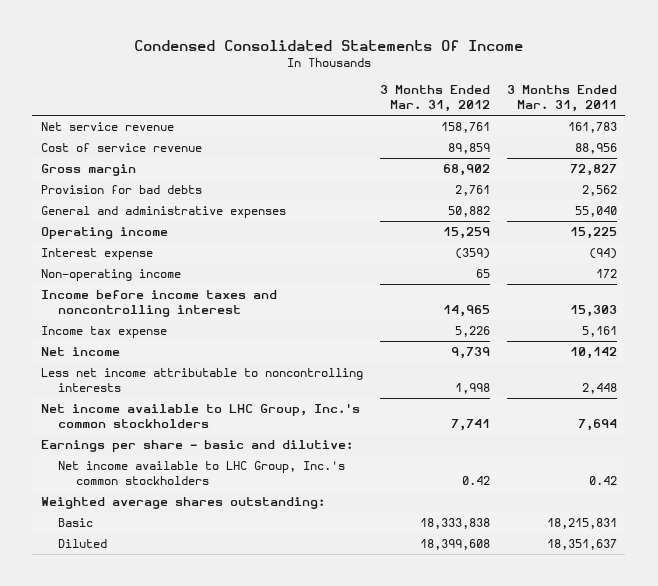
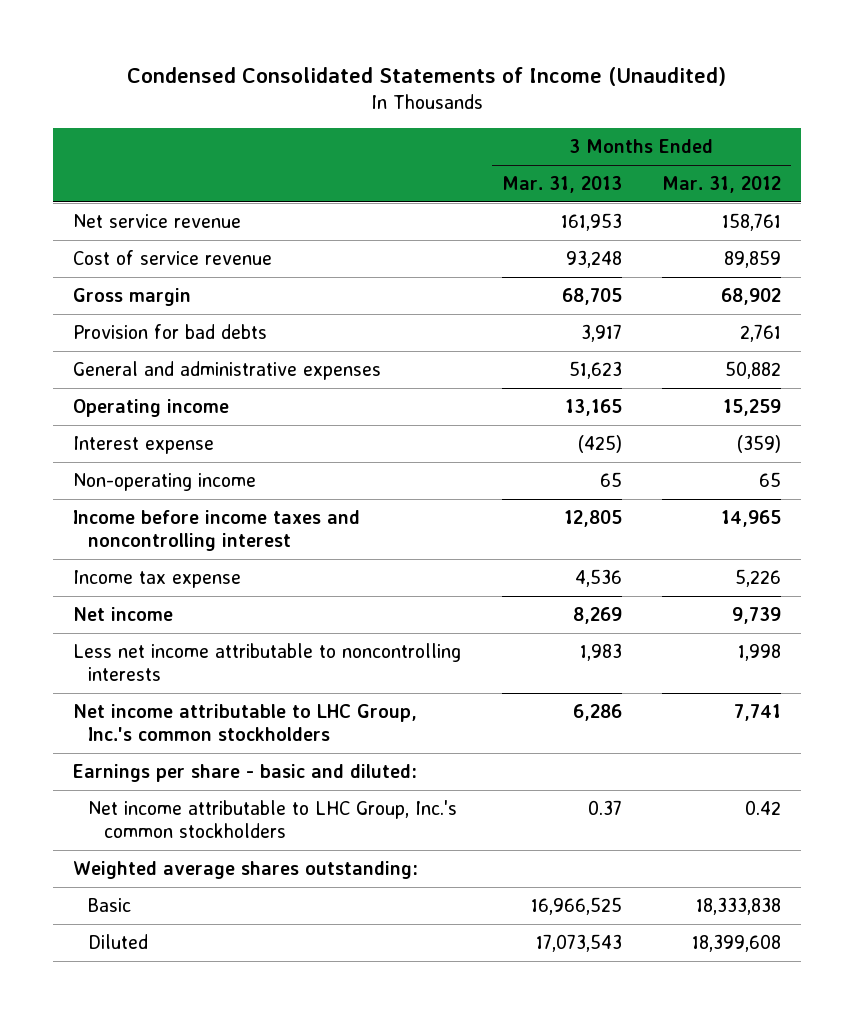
- Condensed Consolidated Statements Of Income
+ Condensed Consolidated Statements of Income (Unaudited)
- | 3 Months Ended Mar. 31, 2012 | 3 Months Ended Mar. 31, 2011
+ | 3 Months Ended Mar. 31, 2013 | 3 Months Ended Mar. 31, 2012
- Net income available to LHC Group, Inc.'s common stockholders | 7,741 | 7,694
- Earnings per share - basic and dilutive:
- Net income available to LHC Group, Inc.'s common stockholders | 0.42 | 0.42
+ Net income attributable to LHC Group, Inc.'s common stockholders | 6,286 | 7,741
+ Earnings per share - basic and diluted:
+ Net income attributable to LHC Group, Inc.'s common stockholders | 0.37 | 0.42

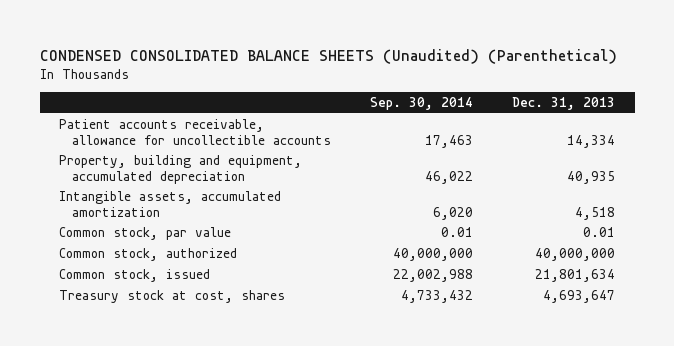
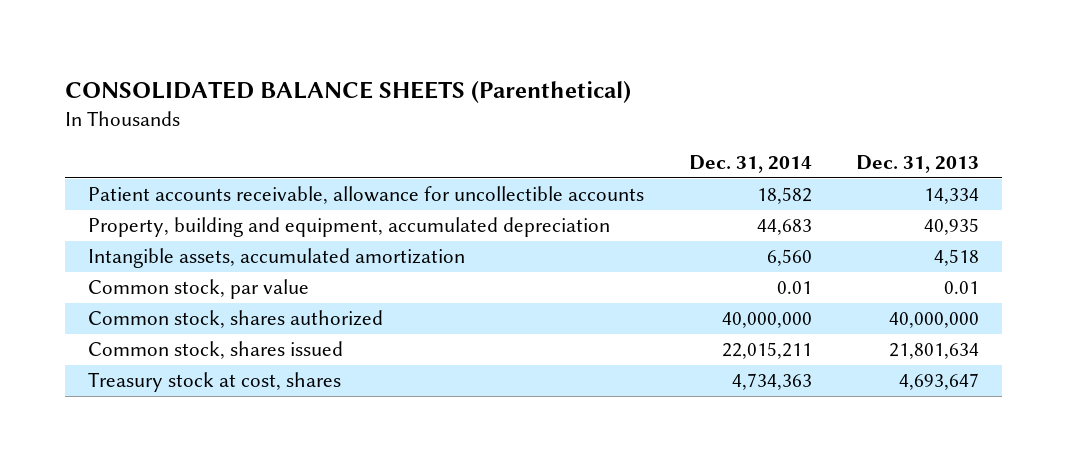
- CONDENSED CONSOLIDATED BALANCE SHEETS (Unaudited) (Parenthetical)
+ CONSOLIDATED BALANCE SHEETS (Parenthetical)
- | Sep. 30, 2014 | Dec. 31, 2013
+ | Dec. 31, 2014 | Dec. 31, 2013
- Common stock, authorized | 40,000,000 | 40,000,000
- Common stock, issued | 22,002,988 | 21,801,634
+ Common stock, shares authorized | 40,000,000 | 40,000,000
+ Common stock, shares issued | 22,015,211 | 21,801,634

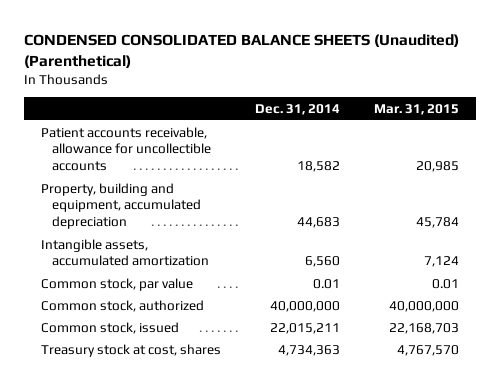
- CONSOLIDATED BALANCE SHEETS (Parenthetical)
+ CONDENSED CONSOLIDATED BALANCE SHEETS (Unaudited) (Parenthetical)
- | Dec. 31, 2014 | Dec. 31, 2013
+ | Dec. 31, 2014 | Mar. 31, 2015
- Common stock, shares authorized | 40,000,000 | 40,000,000
- Common stock, shares issued | 22,015,211 | 21,801,634
+ Common stock, authorized | 40,000,000 | 40,000,000
+ Common stock, issued | 22,015,211 | 22,168,703

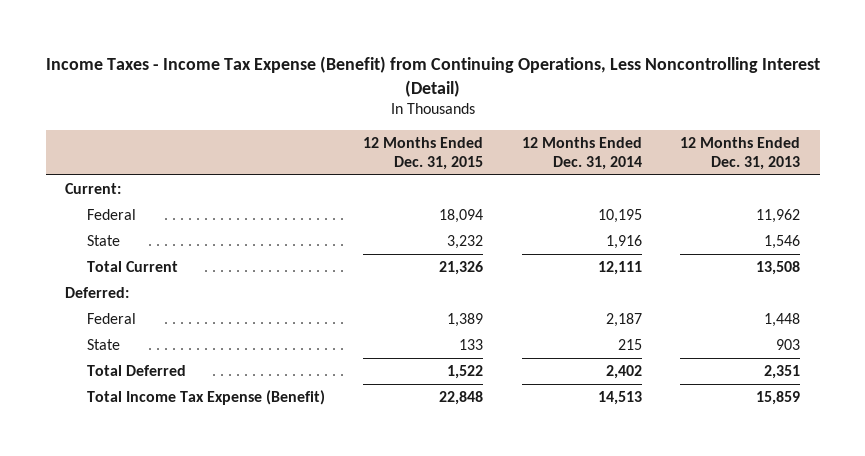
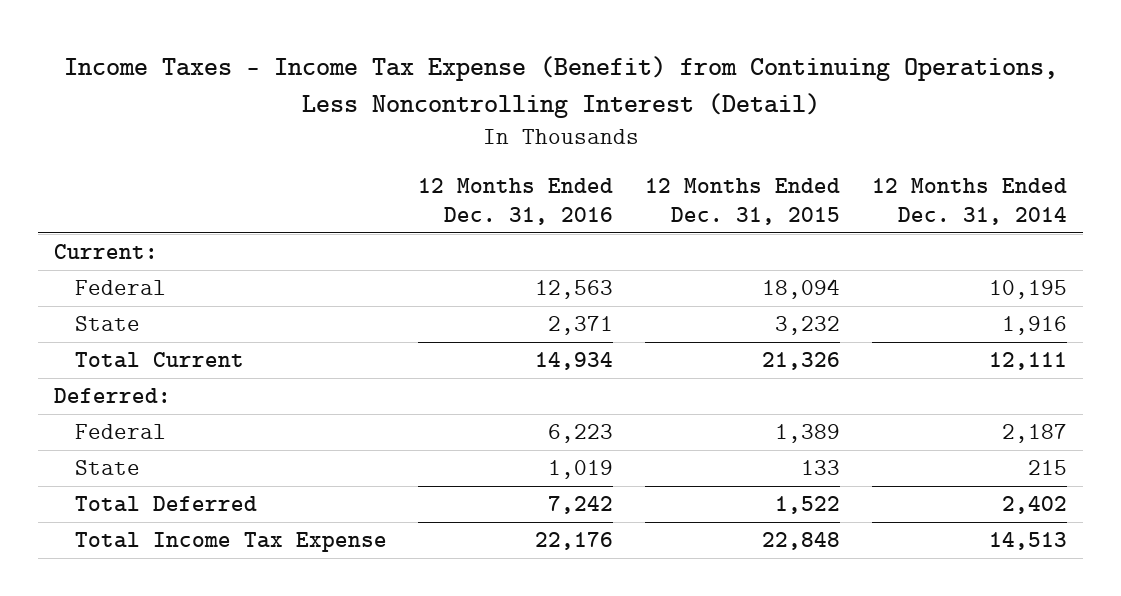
- | 12 Months Ended Dec. 31, 2015 | 12 Months Ended Dec. 31, 2014 | 12 Months Ended Dec. 31, 2013
+ | 12 Months Ended Dec. 31, 2016 | 12 Months Ended Dec. 31, 2015 | 12 Months Ended Dec. 31, 2014
- Total Income Tax Expense (Benefit) | 22,848 | 14,513 | 15,859
+ Total Income Tax Expense | 22,176 | 22,848 | 14,513

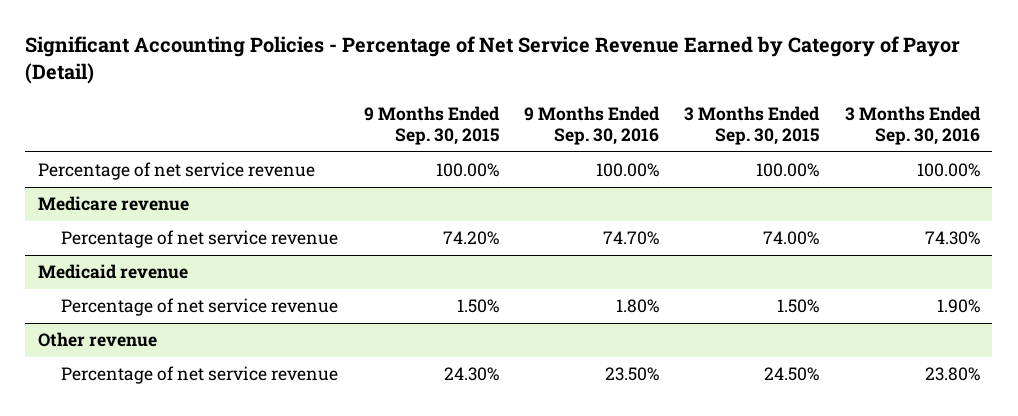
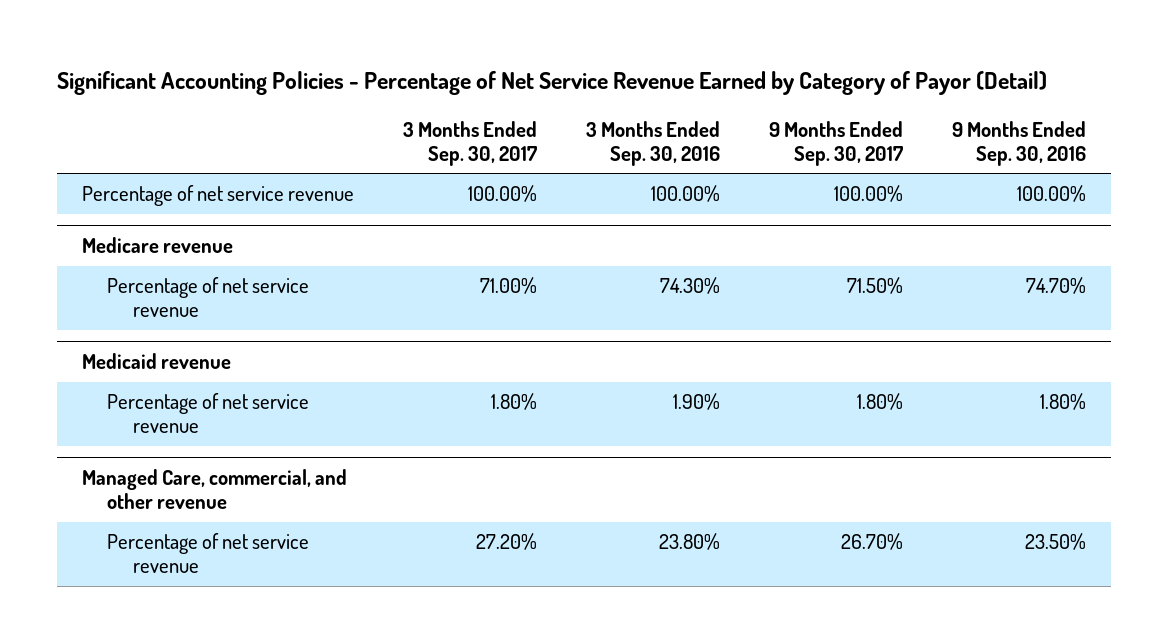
- | 9 Months Ended Sep. 30, 2015 | 9 Months Ended Sep. 30, 2016 | 3 Months Ended Sep. 30, 2015 | 3 Months Ended Sep. 30, 2016
+ | 3 Months Ended Sep. 30, 2017 | 3 Months Ended Sep. 30, 2016 | 9 Months Ended Sep. 30, 2017 | 9 Months Ended Sep. 30, 2016
- Other revenue
+ Managed Care, commercial, and other revenue

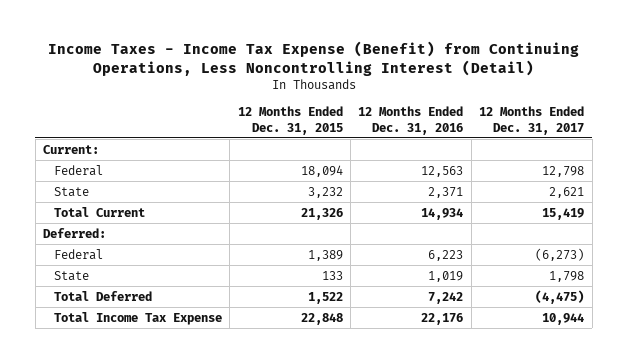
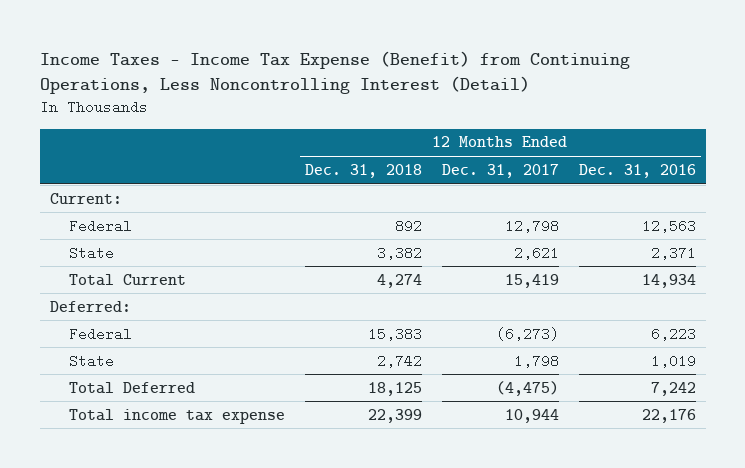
- | 12 Months Ended Dec. 31, 2015 | 12 Months Ended Dec. 31, 2016 | 12 Months Ended Dec. 31, 2017
+ | 12 Months Ended Dec. 31, 2018 | 12 Months Ended Dec. 31, 2017 | 12 Months Ended Dec. 31, 2016
- Total Income Tax Expense | 22,848 | 22,176 | 10,944
+ Total income tax expense | 22,399 | 10,944 | 22,176

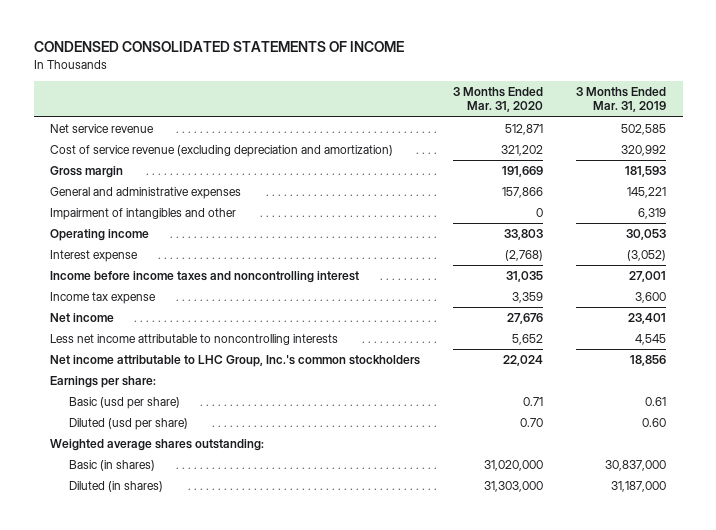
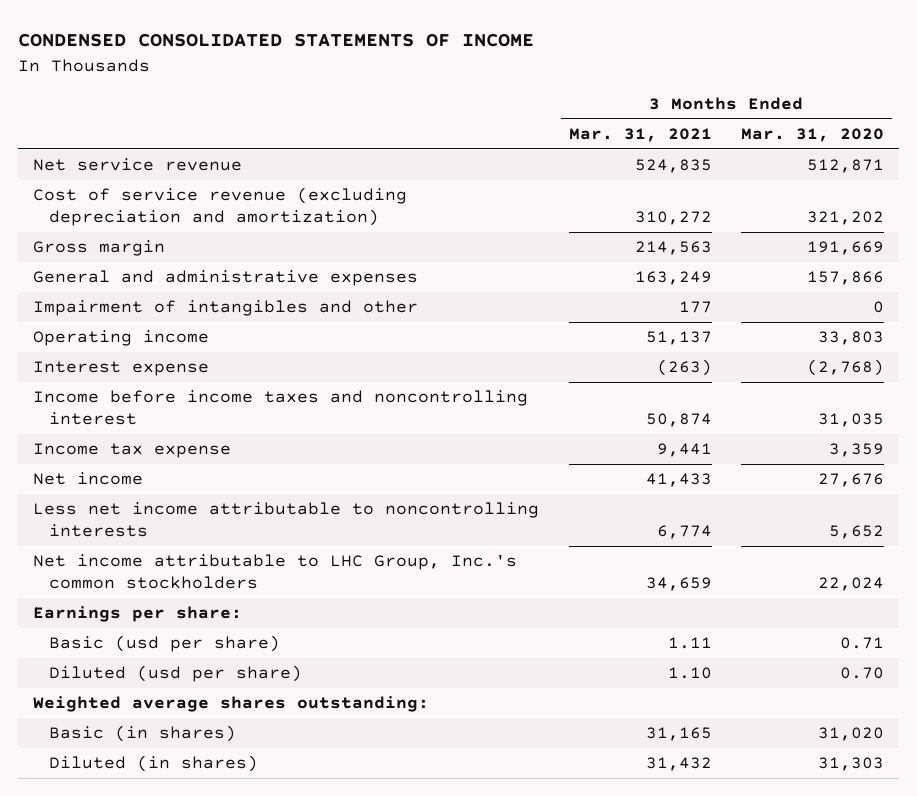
- | 3 Months Ended Mar. 31, 2020 | 3 Months Ended Mar. 31, 2019
+ | 3 Months Ended Mar. 31, 2021 | 3 Months Ended Mar. 31, 2020
- Basic (in shares) | 31,020,000 | 30,837,000
- Diluted (in shares) | 31,303,000 | 31,187,000
+ Basic (in shares) | 31,165 | 31,020
+ Diluted (in shares) | 31,432 | 31,303

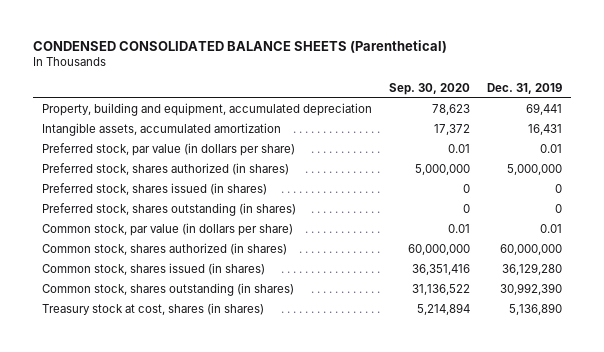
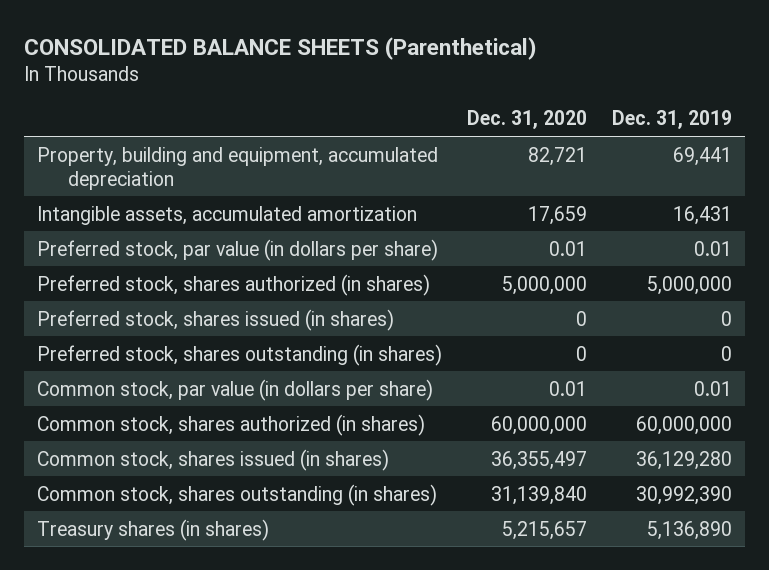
- CONDENSED CONSOLIDATED BALANCE SHEETS (Parenthetical)
+ CONSOLIDATED BALANCE SHEETS (Parenthetical)
- | Sep. 30, 2020 | Dec. 31, 2019
+ | Dec. 31, 2020 | Dec. 31, 2019
- Treasury stock at cost, shares (in shares) | 5,214,894 | 5,136,890
+ Treasury shares (in shares) | 5,215,657 | 5,136,890

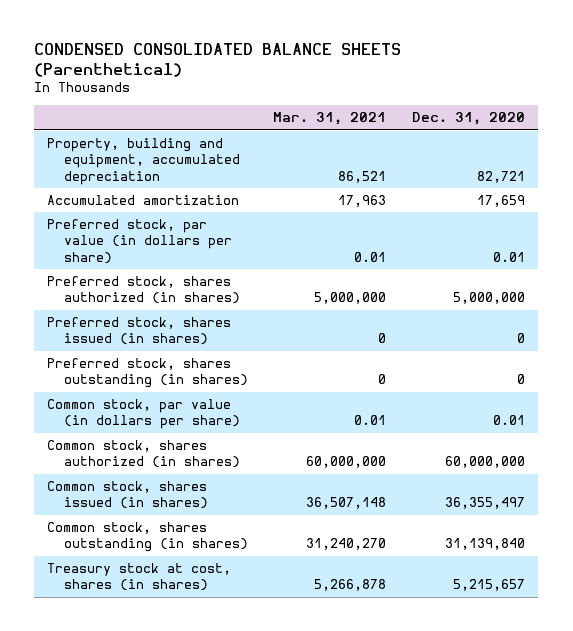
- CONSOLIDATED BALANCE SHEETS (Parenthetical)
+ CONDENSED CONSOLIDATED BALANCE SHEETS (Parenthetical)
- | Dec. 31, 2020 | Dec. 31, 2019
+ | Mar. 31, 2021 | Dec. 31, 2020
- Intangible assets, accumulated amortization | 17,659 | 16,431
+ Accumulated amortization | 17,963 | 17,659
- Treasury shares (in shares) | 5,215,657 | 5,136,890
+ Treasury stock at cost, shares (in shares) | 5,266,878 | 5,215,657

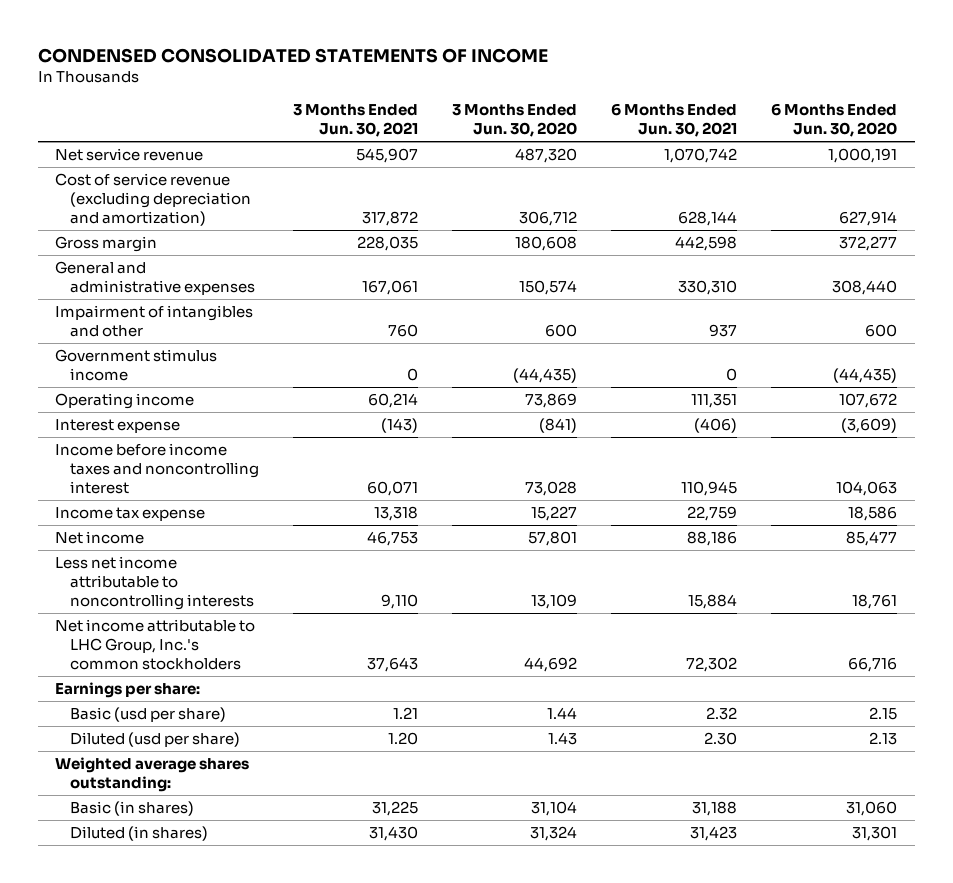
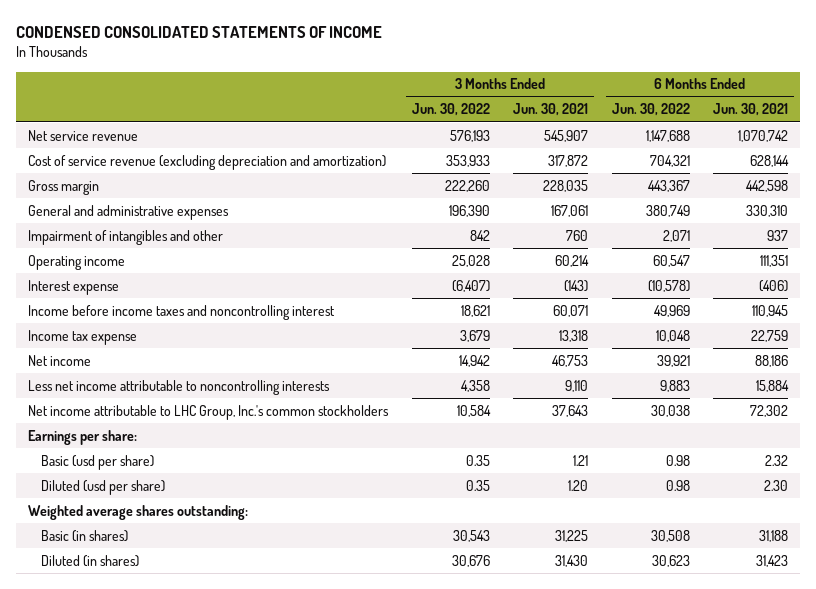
- | 3 Months Ended Jun. 30, 2021 | 3 Months Ended Jun. 30, 2020 | 6 Months Ended Jun. 30, 2021 | 6 Months Ended Jun. 30, 2020
+ | 3 Months Ended Jun. 30, 2022 | 3 Months Ended Jun. 30, 2021 | 6 Months Ended Jun. 30, 2022 | 6 Months Ended Jun. 30, 2021
- Government stimulus income | 0 | (44,435) | 0 | (44,435)

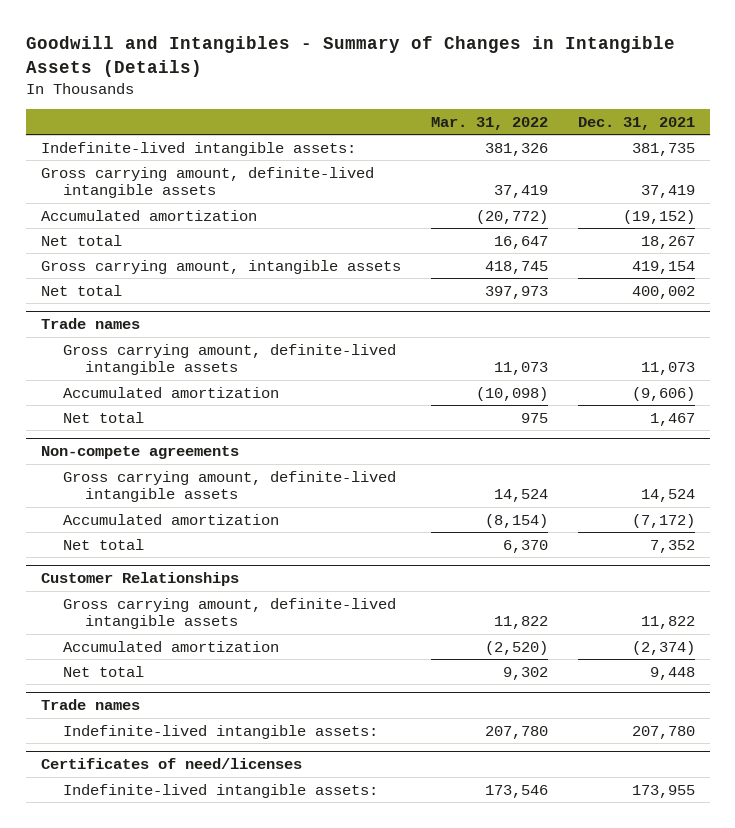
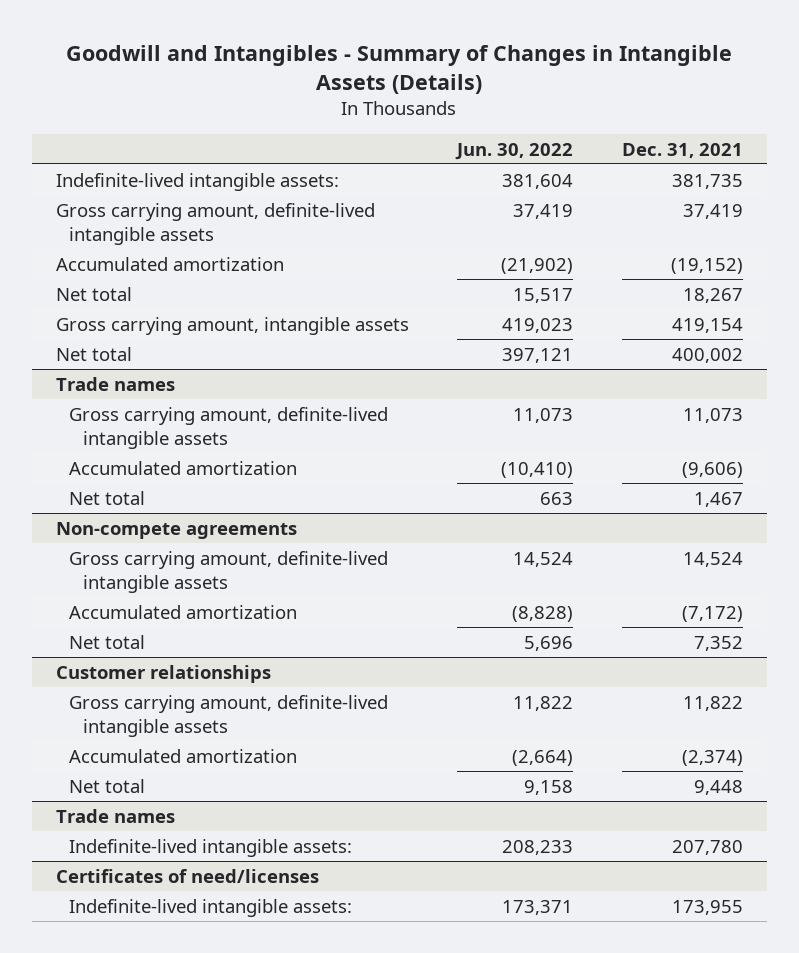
- | Mar. 31, 2022 | Dec. 31, 2021
+ | Jun. 30, 2022 | Dec. 31, 2021
- Customer Relationships
+ Customer relationships

